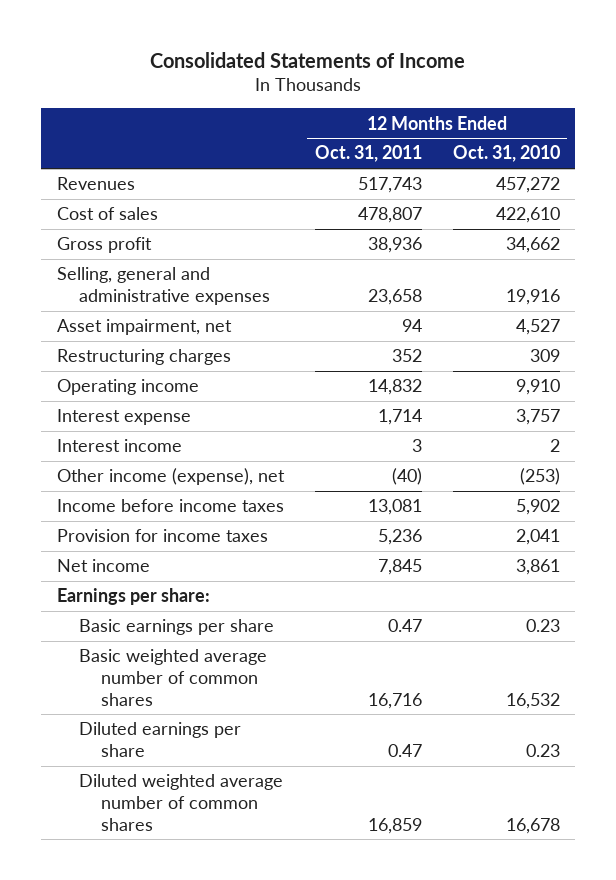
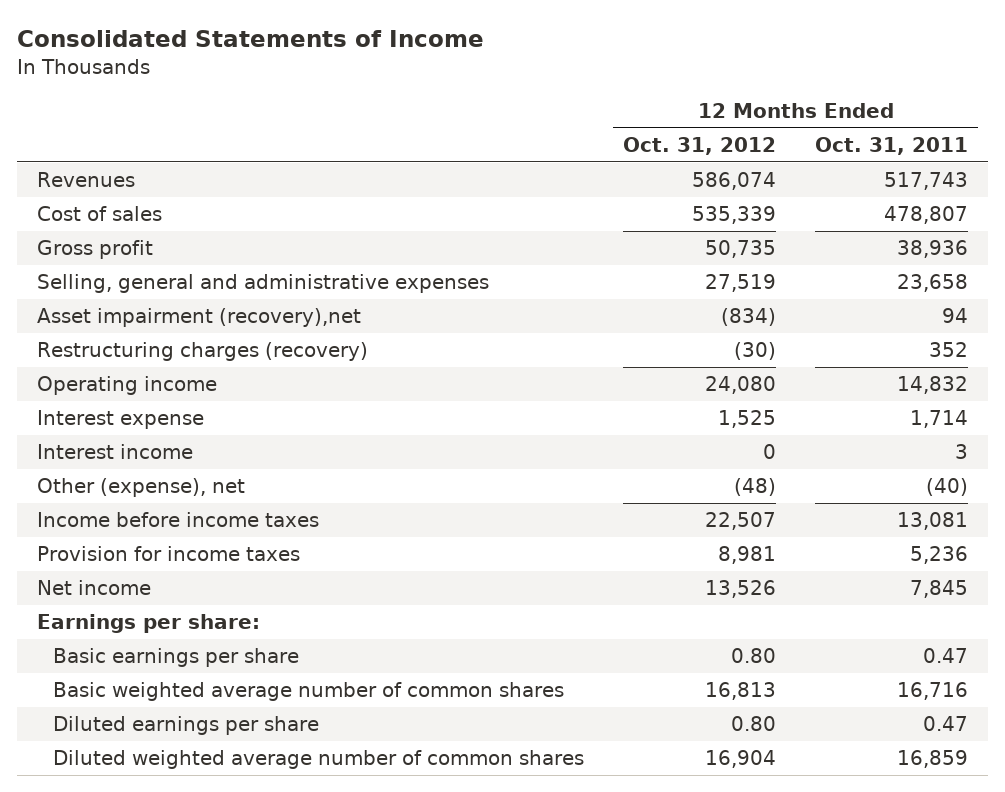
- | 12 Months Ended Oct. 31, 2011 | 12 Months Ended Oct. 31, 2010
+ | 12 Months Ended Oct. 31, 2012 | 12 Months Ended Oct. 31, 2011
- Asset impairment, net | 94 | 4,527
- Restructuring charges | 352 | 309
+ Asset impairment (recovery),net | (834) | 94
+ Restructuring charges (recovery) | (30) | 352
- Other income (expense), net | (40) | (253)
+ Other (expense), net | (48) | (40)

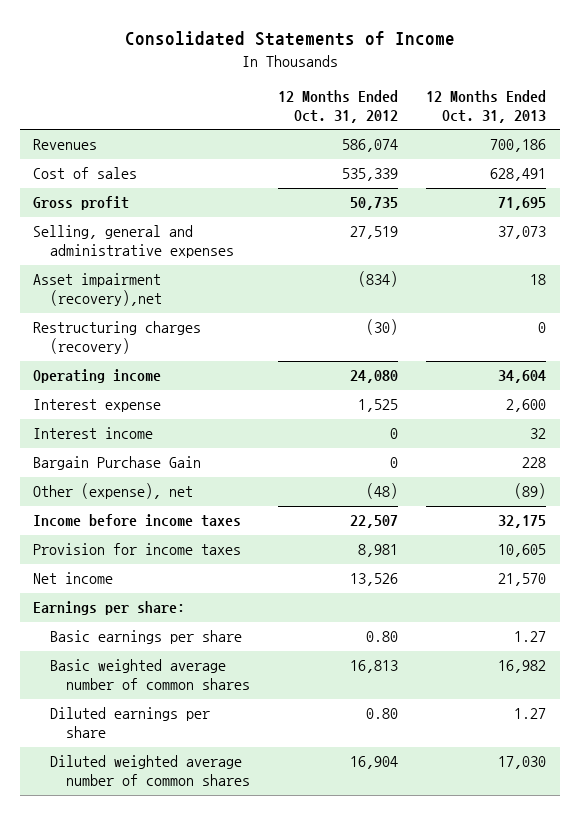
- | 12 Months Ended Oct. 31, 2012 | 12 Months Ended Oct. 31, 2011
+ | 12 Months Ended Oct. 31, 2012 | 12 Months Ended Oct. 31, 2013
+ Bargain Purchase Gain | 0 | 228

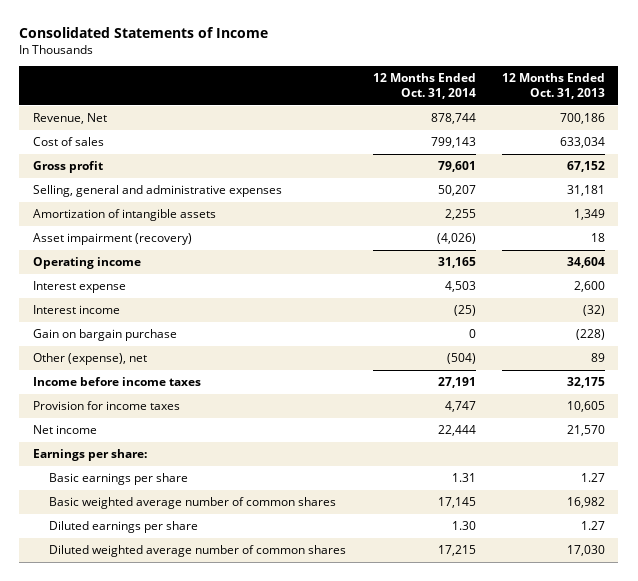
- | 12 Months Ended Oct. 31, 2012 | 12 Months Ended Oct. 31, 2013
+ | 12 Months Ended Oct. 31, 2014 | 12 Months Ended Oct. 31, 2013
- Revenues | 586,074 | 700,186
- Cost of sales | 535,339 | 628,491
- Gross profit | 50,735 | 71,695
- Selling, general and administrative expenses | 27,519 | 37,073
- Asset impairment (recovery),net | (834) | 18
- Restructuring charges (recovery) | (30) | 0
+ Revenue, Net | 878,744 | 700,186
+ Cost of sales | 799,143 | 633,034
+ Gross profit | 79,601 | 67,152
+ Selling, general and administrative expenses | 50,207 | 31,181
+ Amortization of intangible assets | 2,255 | 1,349
+ Asset impairment (recovery) | (4,026) | 18
- Interest income | 0 | 32
- Bargain Purchase Gain | 0 | 228
- Other (expense), net | (48) | (89)
+ Interest income | (25) | (32)
+ Gain on bargain purchase | 0 | (228)
+ Other (expense), net | (504) | 89

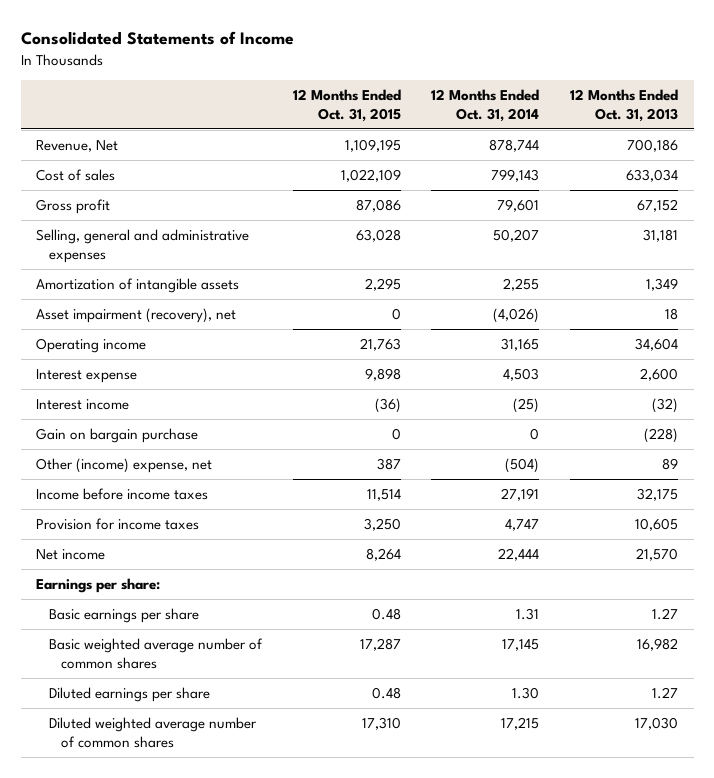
- | 12 Months Ended Oct. 31, 2014 | 12 Months Ended Oct. 31, 2013
+ | 12 Months Ended Oct. 31, 2015 | 12 Months Ended Oct. 31, 2014 | 12 Months Ended Oct. 31, 2013
- Asset impairment (recovery) | (4,026) | 18
+ Asset impairment (recovery), net | 0 | (4,026) | 18
- Other (expense), net | (504) | 89
+ Other (income) expense, net | 387 | (504) | 89

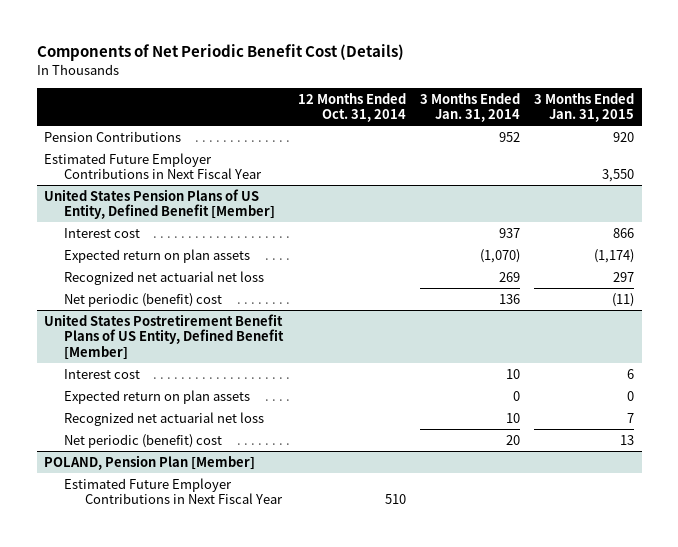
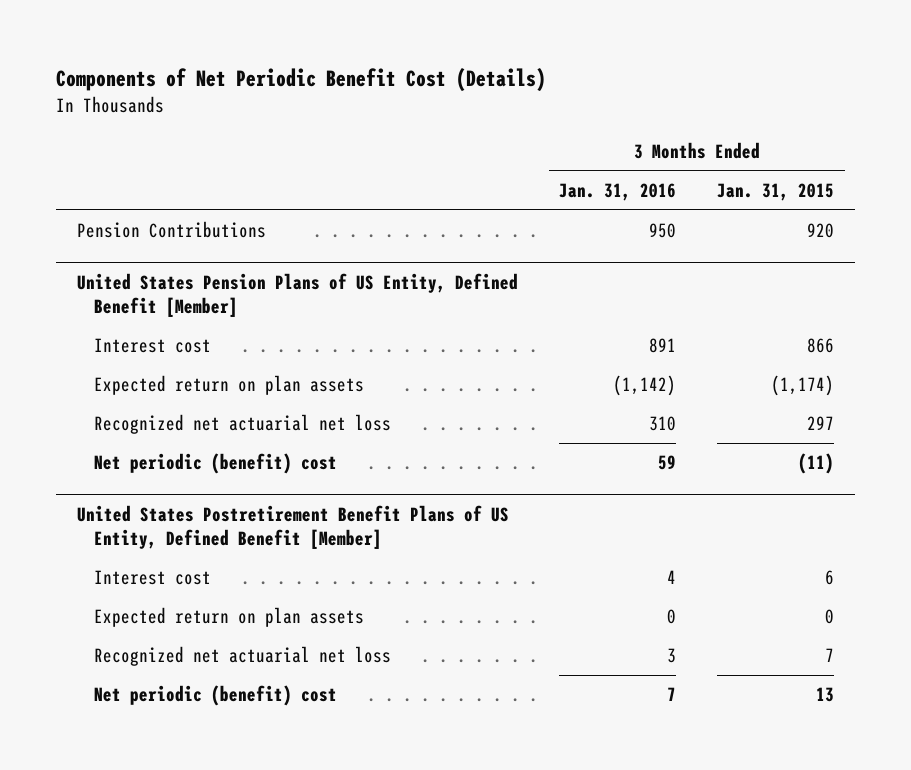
- | 12 Months Ended Oct. 31, 2014 | 3 Months Ended Jan. 31, 2014 | 3 Months Ended Jan. 31, 2015
+ | 3 Months Ended Jan. 31, 2016 | 3 Months Ended Jan. 31, 2015
- Estimated Future Employer Contributions in Next Fiscal Year | | | 3,550
- POLAND, Pension Plan [Member]
- Estimated Future Employer Contributions in Next Fiscal Year | 510 | |

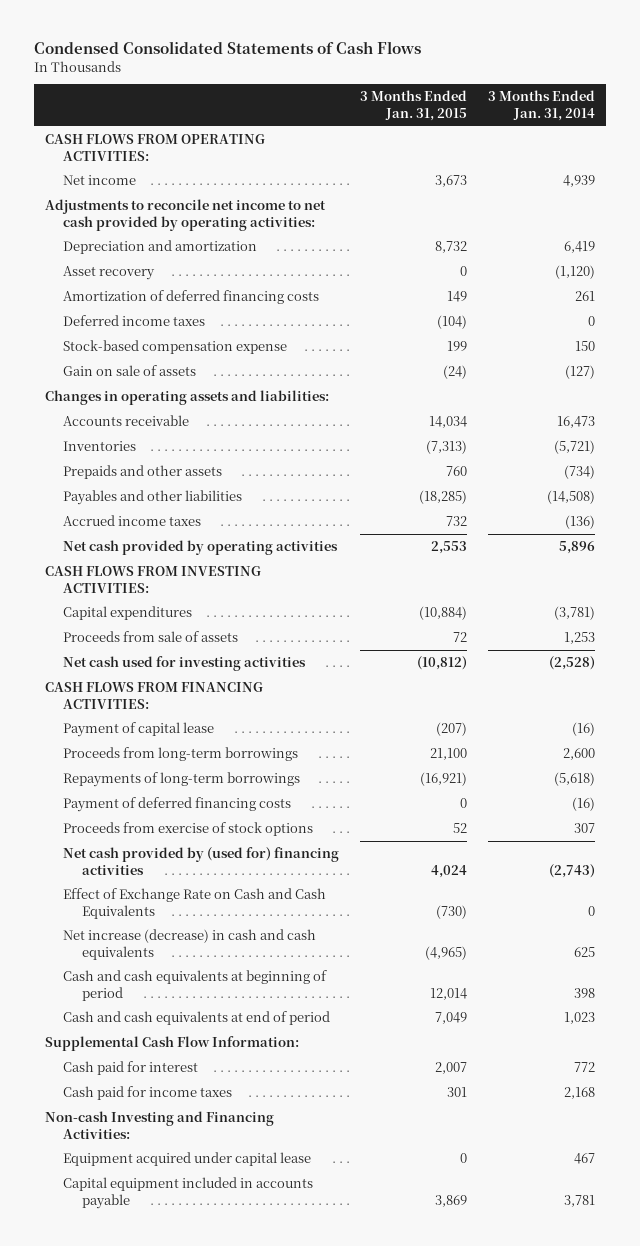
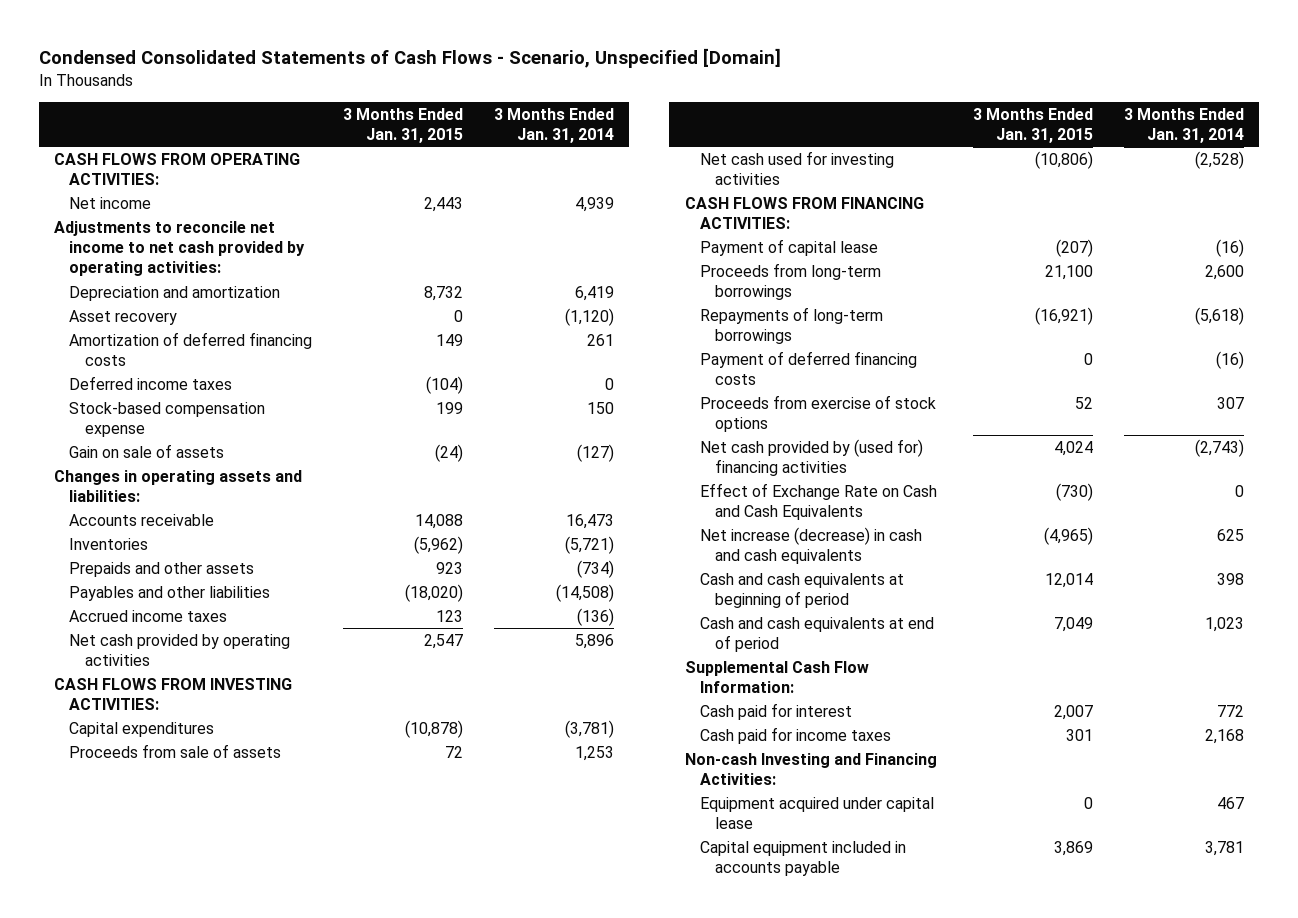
- Condensed Consolidated Statements of Cash Flows
+ Condensed Consolidated Statements of Cash Flows - Scenario, Unspecified [Domain]
- Net income | 3,673 | 4,939
+ Net income | 2,443 | 4,939
- Accounts receivable | 14,034 | 16,473
- Inventories | (7,313) | (5,721)
- Prepaids and other assets | 760 | (734)
- Payables and other liabilities | (18,285) | (14,508)
- Accrued income taxes | 732 | (136)
- Net cash provided by operating activities | 2,553 | 5,896
+ Accounts receivable | 14,088 | 16,473
+ Inventories | (5,962) | (5,721)
+ Prepaids and other assets | 923 | (734)
+ Payables and other liabilities | (18,020) | (14,508)
+ Accrued income taxes | 123 | (136)
+ Net cash provided by operating activities | 2,547 | 5,896
- Capital expenditures | (10,884) | (3,781)
+ Capital expenditures | (10,878) | (3,781)
- Net cash used for investing activities | (10,812) | (2,528)
+ Net cash used for investing activities | (10,806) | (2,528)

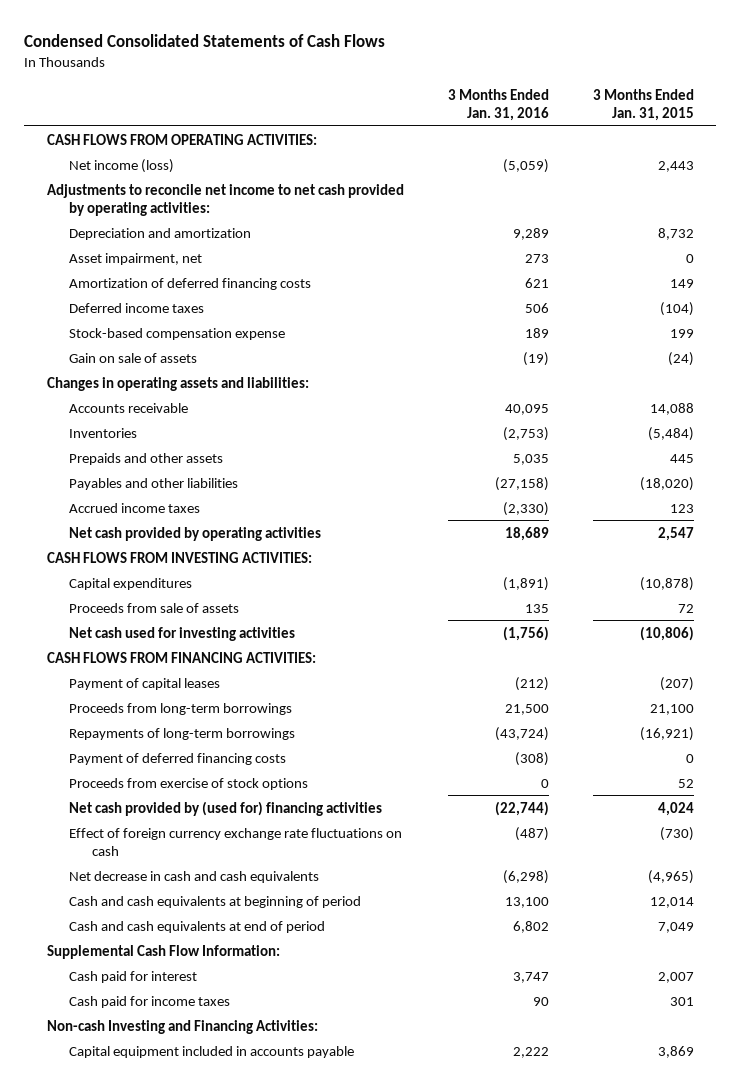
- Condensed Consolidated Statements of Cash Flows - Scenario, Unspecified [Domain]
+ Condensed Consolidated Statements of Cash Flows
- | 3 Months Ended Jan. 31, 2015 | 3 Months Ended Jan. 31, 2014
+ | 3 Months Ended Jan. 31, 2016 | 3 Months Ended Jan. 31, 2015
- Net income | 2,443 | 4,939
+ Net income (loss) | (5,059) | 2,443
- Asset recovery | 0 | (1,120)
+ Asset impairment, net | 273 | 0
- Inventories | (5,962) | (5,721)
- Prepaids and other assets | 923 | (734)
+ Inventories | (2,753) | (5,484)
+ Prepaids and other assets | 5,035 | 445
- Payment of capital lease | (207) | (16)
+ Payment of capital leases | (212) | (207)
- Effect of Exchange Rate on Cash and Cash Equivalents | (730) | 0
- Net increase (decrease) in cash and cash equivalents | (4,965) | 625
+ Effect of foreign currency exchange rate fluctuations on cash | (487) | (730)
+ Net decrease in cash and cash equivalents | (6,298) | (4,965)
- Equipment acquired under capital lease | 0 | 467

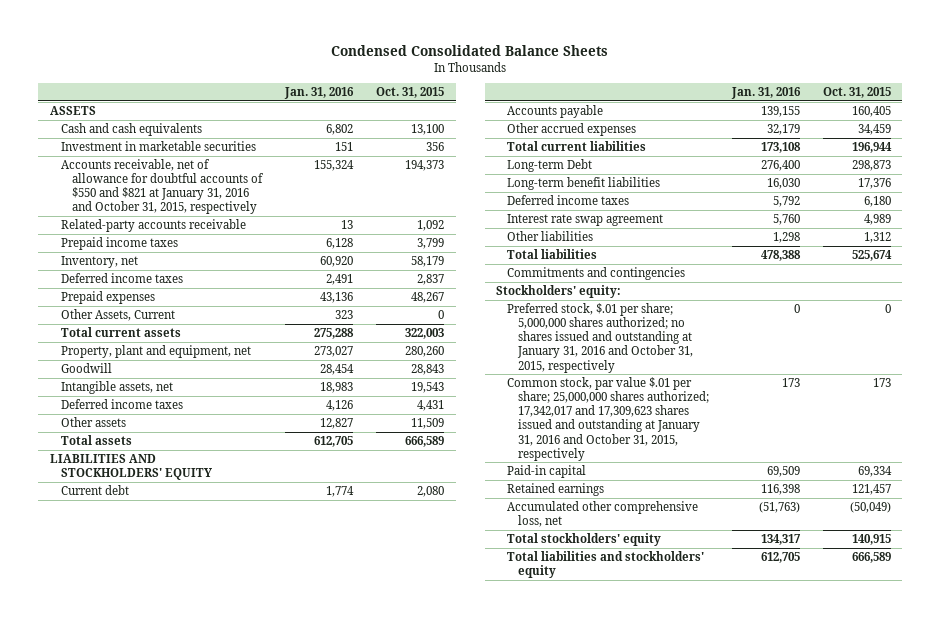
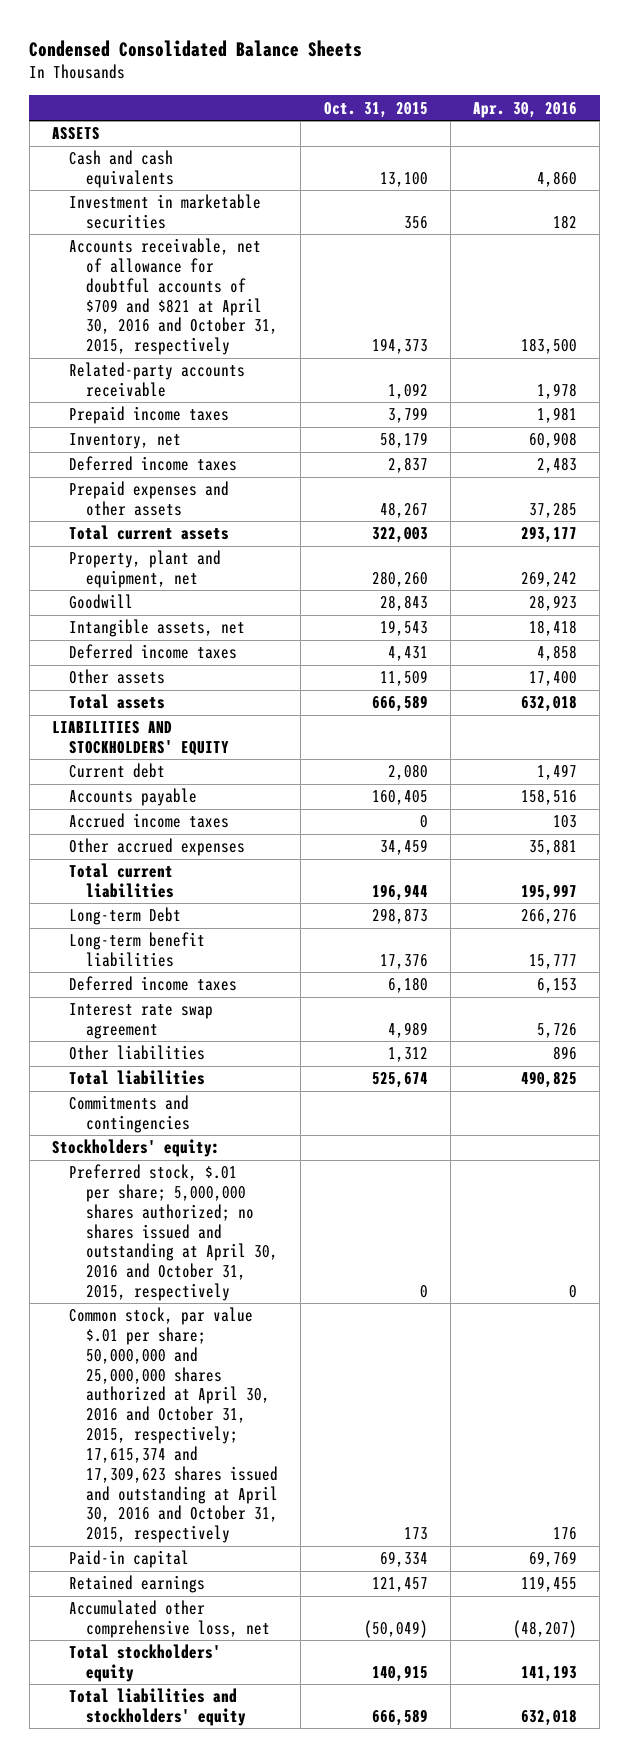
- | Jan. 31, 2016 | Oct. 31, 2015
+ | Oct. 31, 2015 | Apr. 30, 2016
- Accounts receivable, net of allowance for doubtful accounts of $550 and $821 at January 31, 2016 and October 31, 2015, respectively | 155,324 | 194,373
+ Accounts receivable, net of allowance for doubtful accounts of $709 and $821 at April 30, 2016 and October 31, 2015, respectively | 194,373 | 183,500
- Prepaid expenses | 43,136 | 48,267
- Other Assets, Current | 323 | 0
+ Prepaid expenses and other assets | 48,267 | 37,285
+ Accrued income taxes | 0 | 103
- Preferred stock, $.01 per share; 5,000,000 shares authorized; no shares issued and outstanding at January 31, 2016 and October 31, 2015, respectively | 0 | 0
- Common stock, par value $.01 per share; 25,000,000 shares authorized; 17,342,017 and 17,309,623 shares issued and outstanding at January 31, 2016 and October 31, 2015, respectively | 173 | 173
+ Preferred stock, $.01 per share; 5,000,000 shares authorized; no shares issued and outstanding at April 30, 2016 and October 31, 2015, respectively | 0 | 0
+ Common stock, par value $.01 per share; 50,000,000 and 25,000,000 shares authorized at April 30, 2016 and October 31, 2015, respectively; 17,615,374 and 17,309,623 shares issued and outstanding at April 30, 2016 and October 31, 2015, respectively | 173 | 176

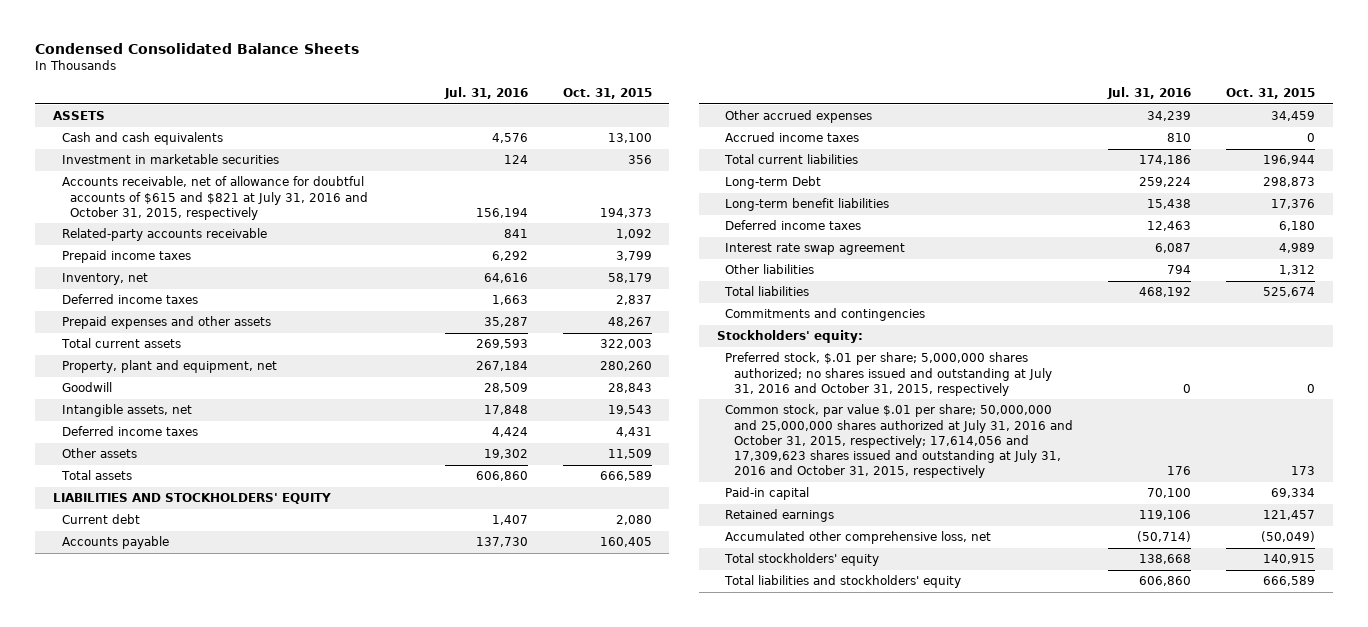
- | Oct. 31, 2015 | Apr. 30, 2016
+ | Jul. 31, 2016 | Oct. 31, 2015
- Accounts receivable, net of allowance for doubtful accounts of $709 and $821 at April 30, 2016 and October 31, 2015, respectively | 194,373 | 183,500
+ Accounts receivable, net of allowance for doubtful accounts of $615 and $821 at July 31, 2016 and October 31, 2015, respectively | 156,194 | 194,373
moved down: Accrued income taxes | 810 | 0
- Preferred stock, $.01 per share; 5,000,000 shares authorized; no shares issued and outstanding at April 30, 2016 and October 31, 2015, respectively | 0 | 0
- Common stock, par value $.01 per share; 50,000,000 and 25,000,000 shares authorized at April 30, 2016 and October 31, 2015, respectively; 17,615,374 and 17,309,623 shares issued and outstanding at April 30, 2016 and October 31, 2015, respectively | 173 | 176
+ Preferred stock, $.01 per share; 5,000,000 shares authorized; no shares issued and outstanding at July 31, 2016 and October 31, 2015, respectively | 0 | 0
+ Common stock, par value $.01 per share; 50,000,000 and 25,000,000 shares authorized at July 31, 2016 and October 31, 2015, respectively; 17,614,056 and 17,309,623 shares issued and outstanding at July 31, 2016 and October 31, 2015, respectively | 176 | 173

